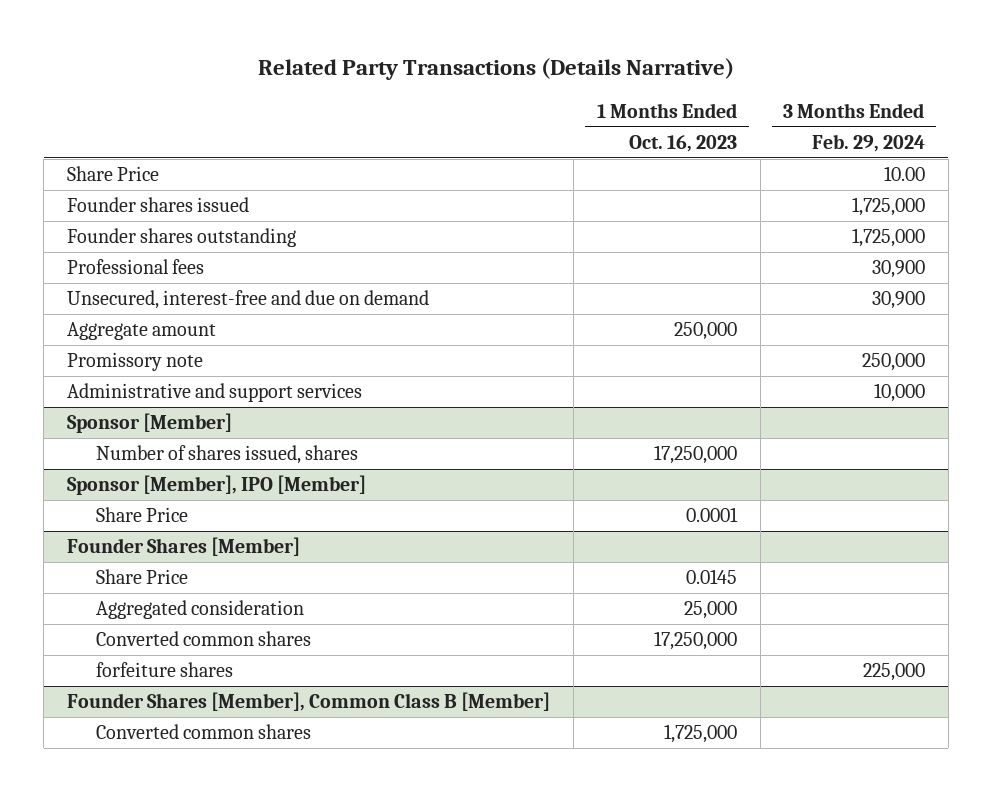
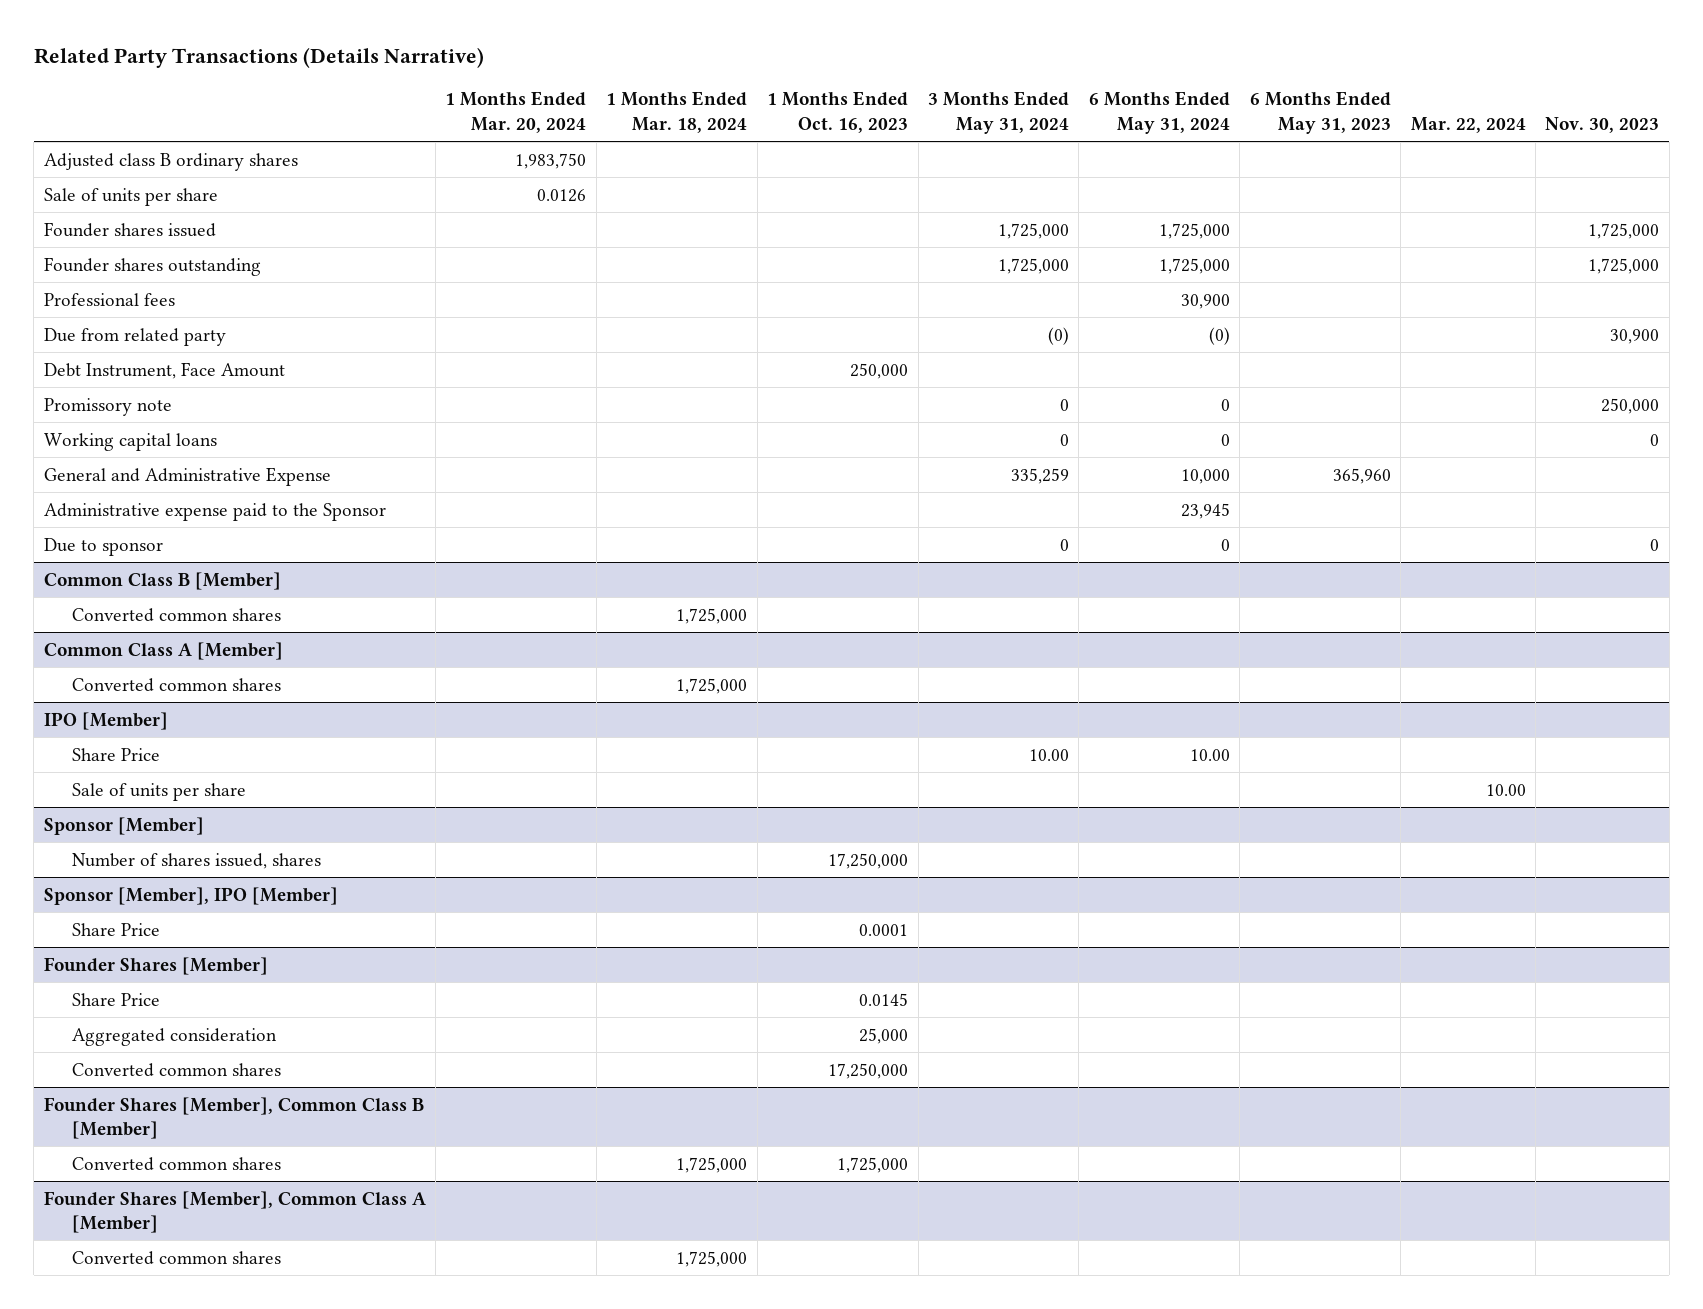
- | 1 Months Ended Oct. 16, 2023 | 3 Months Ended Feb. 29, 2024
+ | 1 Months Ended Mar. 20, 2024 | 1 Months Ended Mar. 18, 2024 | 1 Months Ended Oct. 16, 2023 | 3 Months Ended May 31, 2024 | 6 Months Ended May 31, 2024 | 6 Months Ended May 31, 2023 | Mar. 22, 2024 | Nov. 30, 2023
- Share Price | | 10.00
+ Adjusted class B ordinary shares | 1,983,750 | | | | | | |
+ Sale of units per share | 0.0126 | | | | | | |
- Unsecured, interest-free and due on demand | | 30,900
- Aggregate amount | 250,000 |
+ Due from related party | | | | (0) | (0) | | | 30,900
+ Debt Instrument, Face Amount | | | 250,000 | | | | |
- Administrative and support services | | 10,000
+ Working capital loans | | | | 0 | 0 | | | 0
+ General and Administrative Expense | | | | 335,259 | 10,000 | 365,960 | |
+ Administrative expense paid to the Sponsor | | | | | 23,945 | | |
+ Due to sponsor | | | | 0 | 0 | | | 0
+ Common Class B [Member]
+ Converted common shares | | 1,725,000 | | | | | |
+ Common Class A [Member]
+ Converted common shares | | 1,725,000 | | | | | |
+ IPO [Member]
+ Share Price | | | | 10.00 | 10.00 | | |
+ Sale of units per share | | | | | | | 10.00 |
@ Founder Shares [Member]
- forfeiture shares | | 225,000
+ Founder Shares [Member], Common Class A [Member]
+ Converted common shares | | 1,725,000 | | | | | |

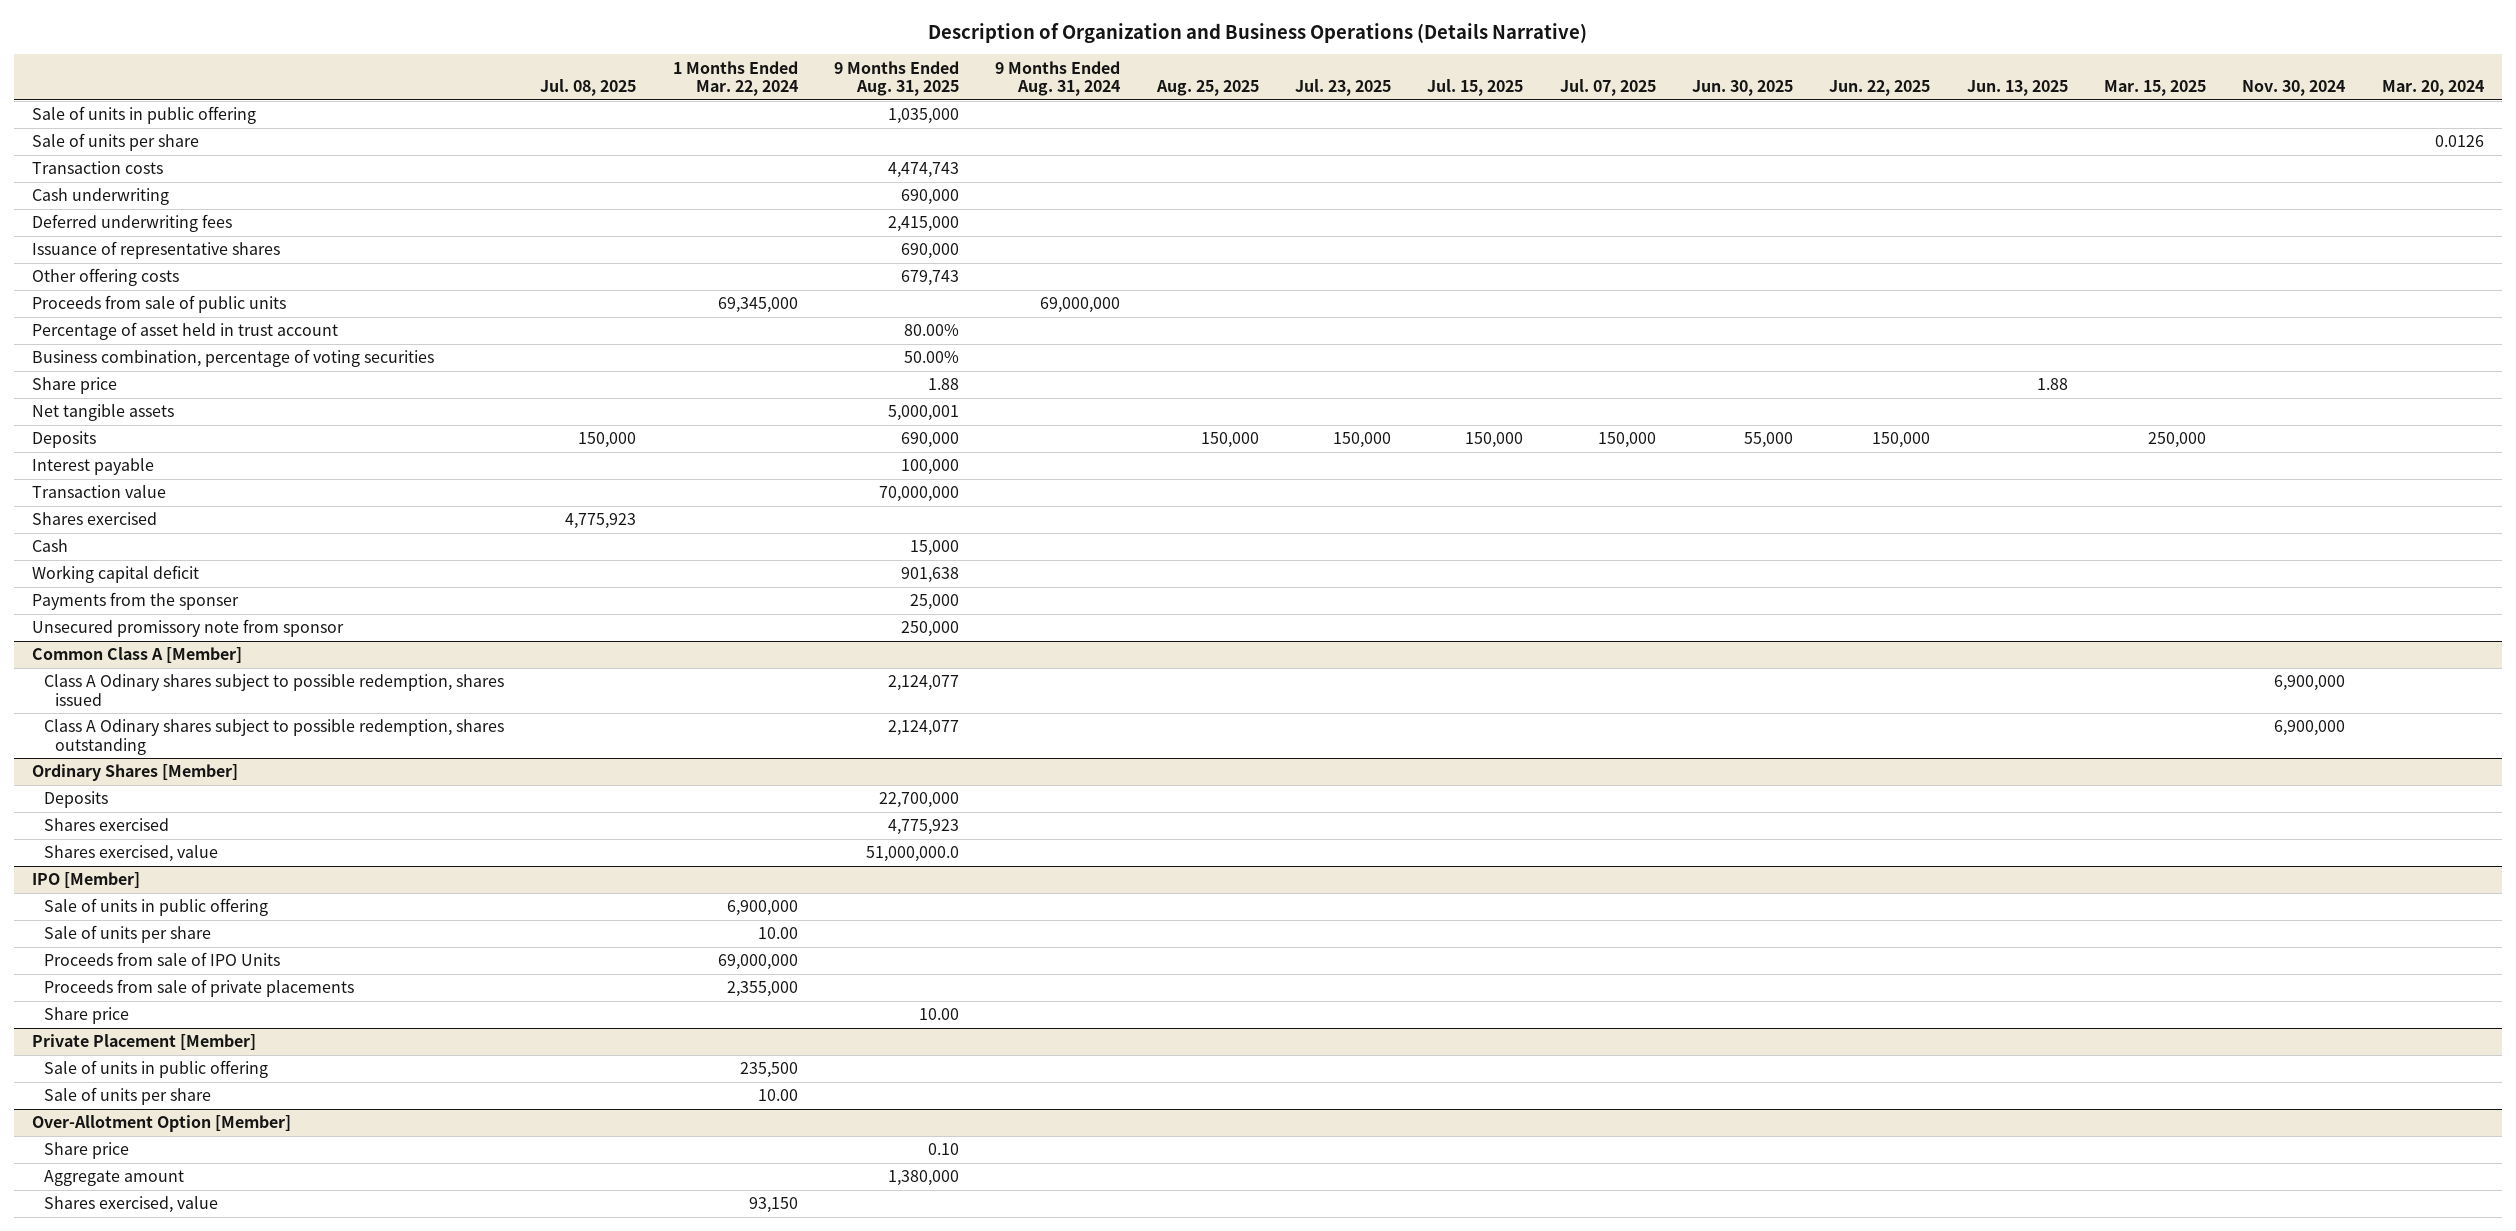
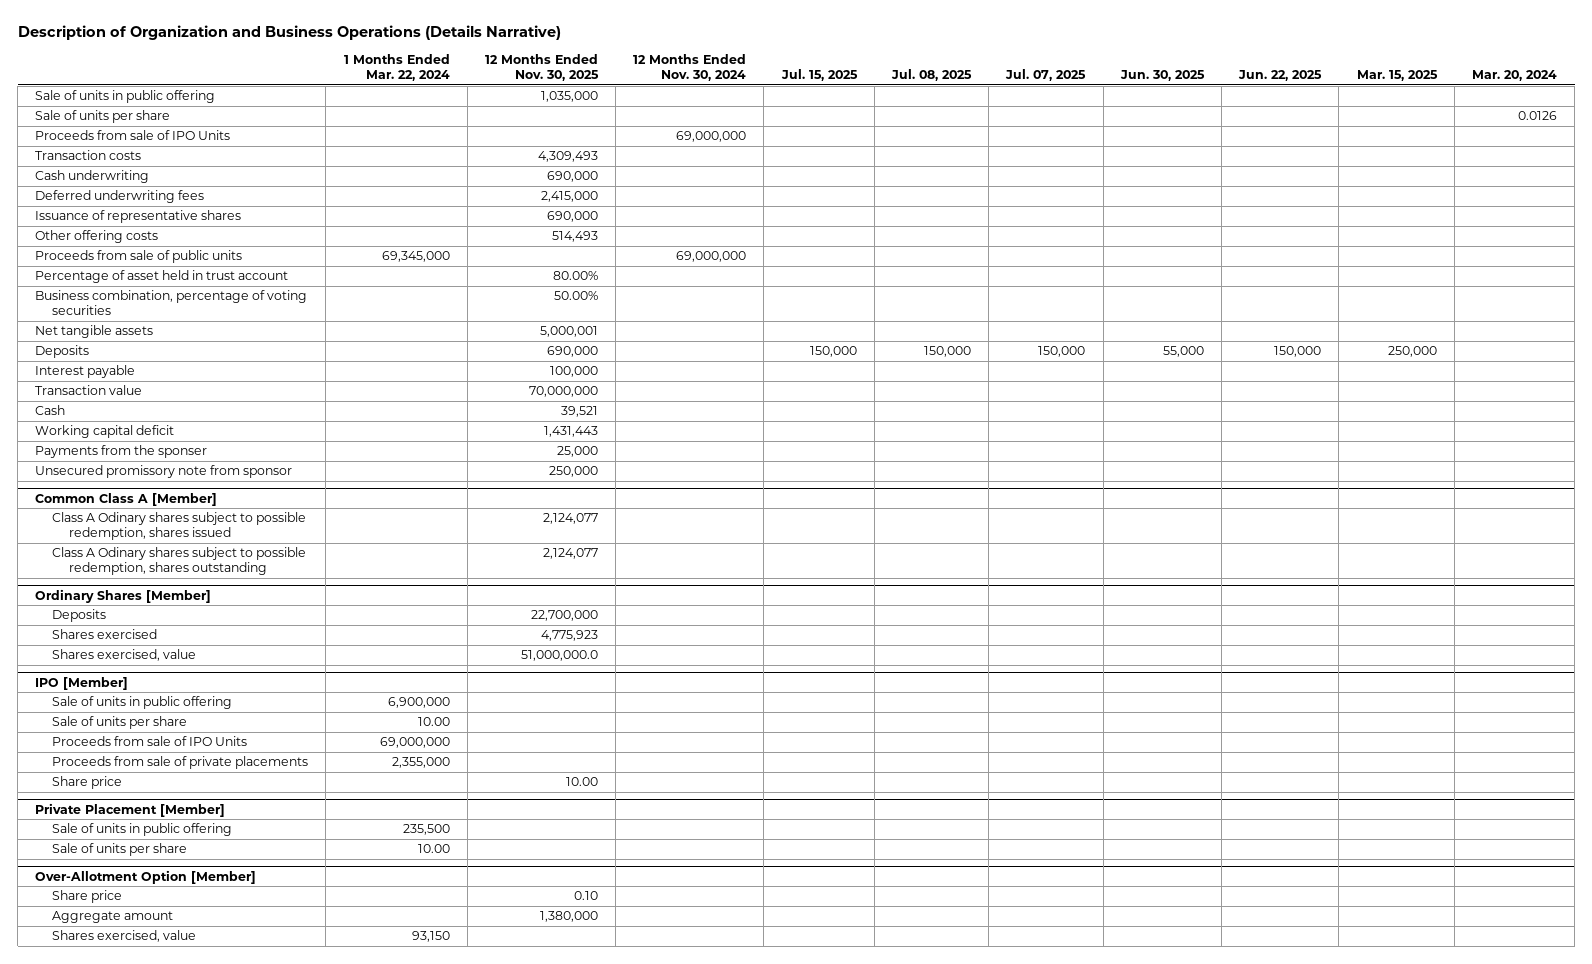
- | Jul. 08, 2025 | 1 Months Ended Mar. 22, 2024 | 9 Months Ended Aug. 31, 2025 | 9 Months Ended Aug. 31, 2024 | Aug. 25, 2025 | Jul. 23, 2025 | Jul. 15, 2025 | Jul. 07, 2025 | Jun. 30, 2025 | Jun. 22, 2025 | Jun. 13, 2025 | Mar. 15, 2025 | Nov. 30, 2024 | Mar. 20, 2024
+ | 1 Months Ended Mar. 22, 2024 | 12 Months Ended Nov. 30, 2025 | 12 Months Ended Nov. 30, 2024 | Jul. 15, 2025 | Jul. 08, 2025 | Jul. 07, 2025 | Jun. 30, 2025 | Jun. 22, 2025 | Mar. 15, 2025 | Mar. 20, 2024
+ Proceeds from sale of IPO Units | | | 69,000,000 | | | | | | |
- Share price | | | 1.88 | | | | | | | | 1.88 | | |
- Shares exercised | 4,775,923 | | | | | | | | | | | | |

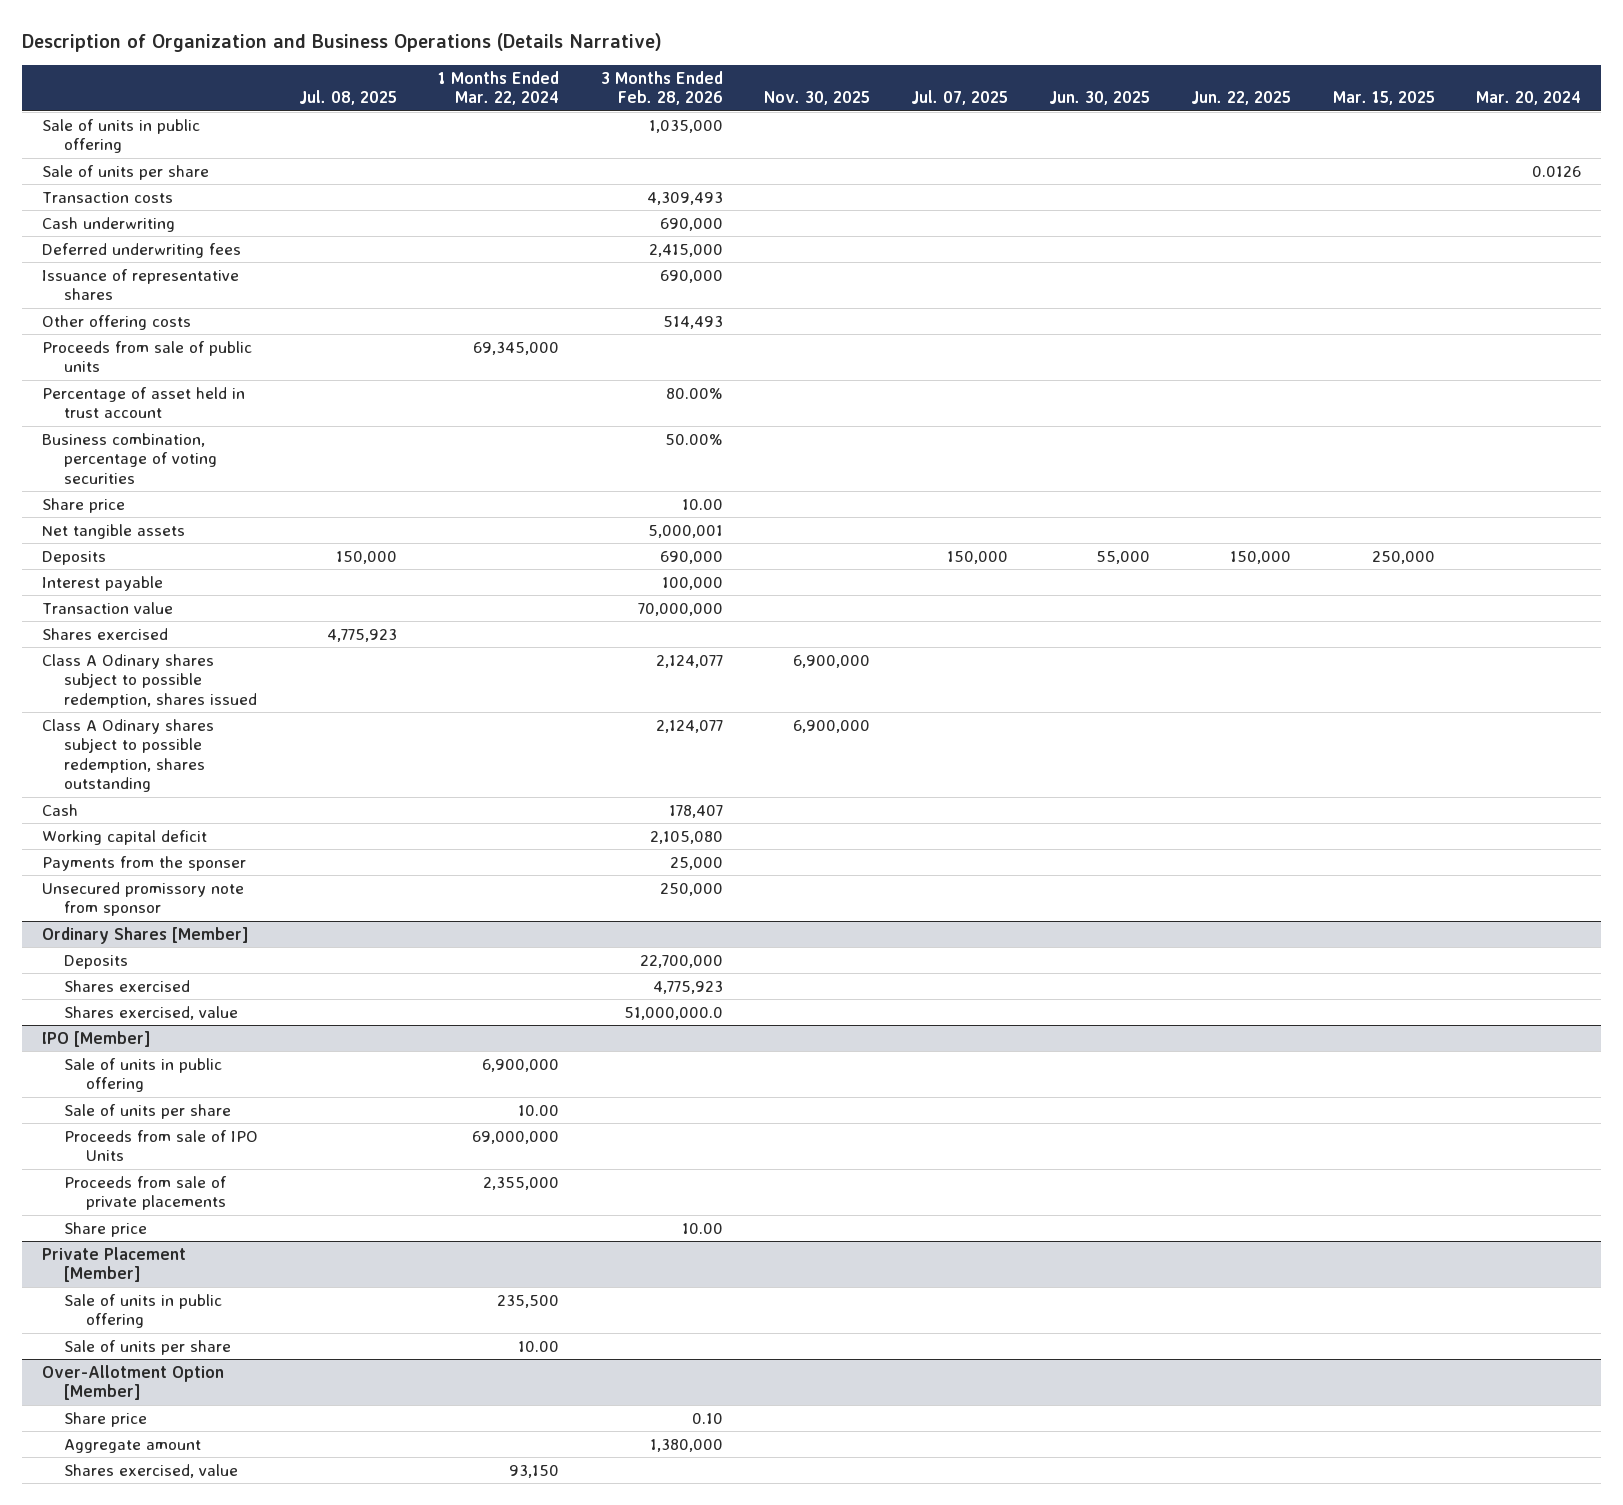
- | 1 Months Ended Mar. 22, 2024 | 12 Months Ended Nov. 30, 2025 | 12 Months Ended Nov. 30, 2024 | Jul. 15, 2025 | Jul. 08, 2025 | Jul. 07, 2025 | Jun. 30, 2025 | Jun. 22, 2025 | Mar. 15, 2025 | Mar. 20, 2024
+ | Jul. 08, 2025 | 1 Months Ended Mar. 22, 2024 | 3 Months Ended Feb. 28, 2026 | Nov. 30, 2025 | Jul. 07, 2025 | Jun. 30, 2025 | Jun. 22, 2025 | Mar. 15, 2025 | Mar. 20, 2024
- Proceeds from sale of IPO Units | | | 69,000,000 | | | | | | |
+ Share price | | | 10.00 | | | | | |
+ Shares exercised | 4,775,923 | | | | | | | |
+ Class A Odinary shares subject to possible redemption, shares issued | | | 2,124,077 | 6,900,000 | | | | |
+ Class A Odinary shares subject to possible redemption, shares outstanding | | | 2,124,077 | 6,900,000 | | | | |
- Common Class A [Member]
- Class A Odinary shares subject to possible redemption, shares issued | | 2,124,077 | | | | | | | |
- Class A Odinary shares subject to possible redemption, shares outstanding | | 2,124,077 | | | | | | | |

